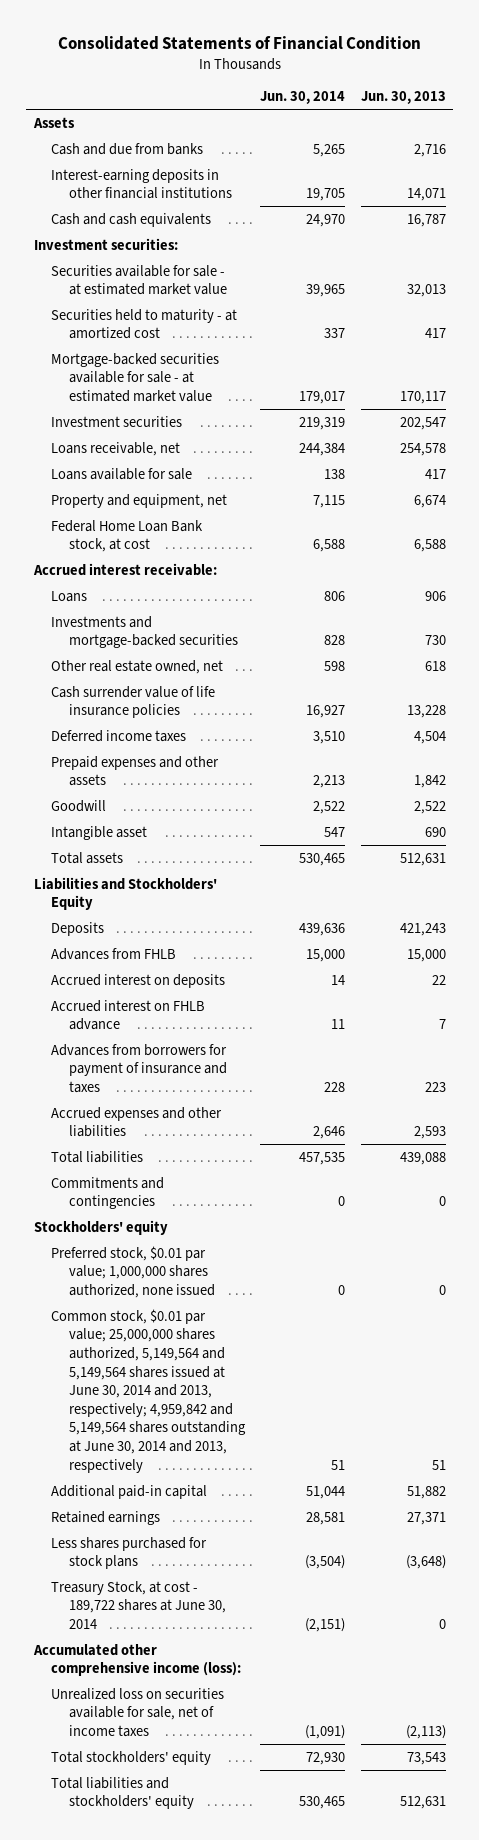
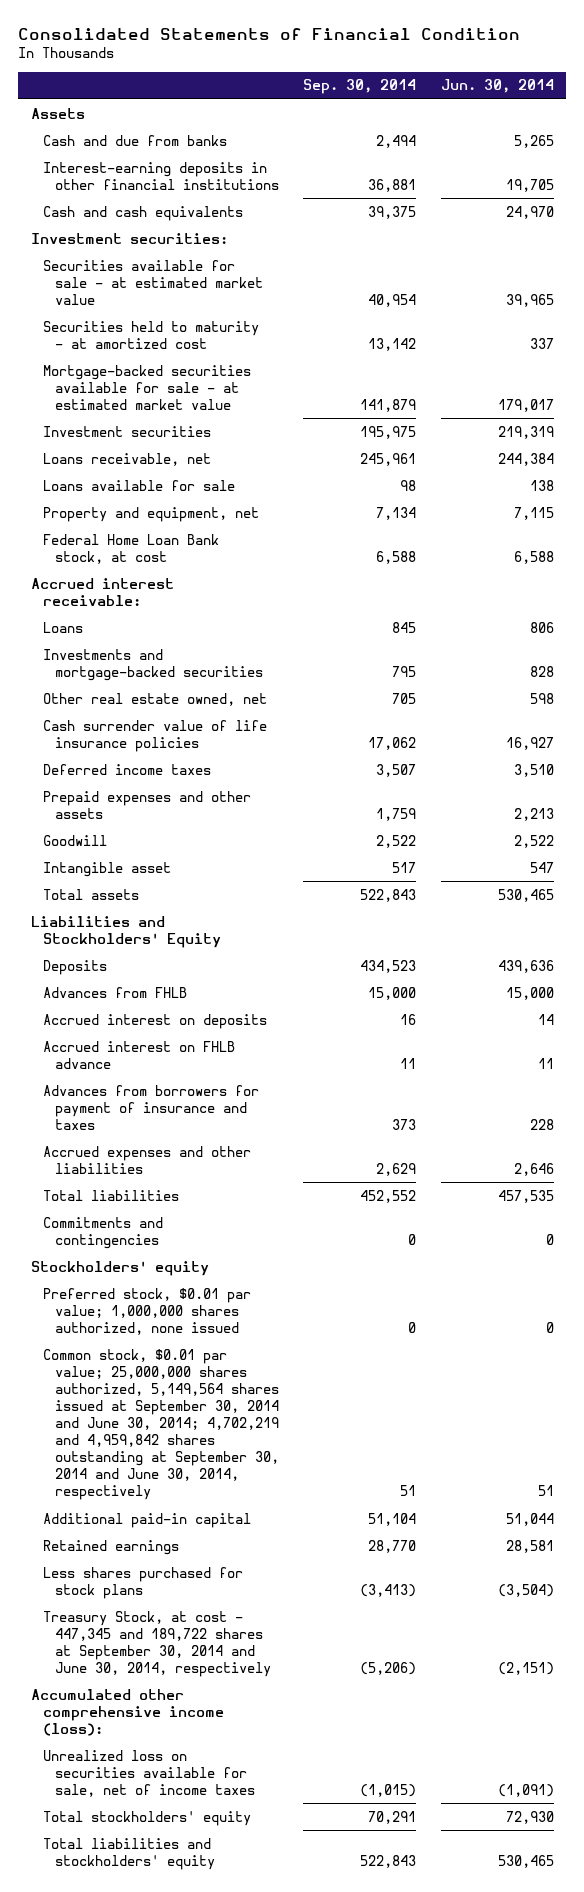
- | Jun. 30, 2014 | Jun. 30, 2013
+ | Sep. 30, 2014 | Jun. 30, 2014
- Common stock, $0.01 par value; 25,000,000 shares authorized, 5,149,564 and 5,149,564 shares issued at June 30, 2014 and 2013, respectively; 4,959,842 and 5,149,564 shares outstanding at June 30, 2014 and 2013, respectively | 51 | 51
+ Common stock, $0.01 par value; 25,000,000 shares authorized, 5,149,564 shares issued at September 30, 2014 and June 30, 2014; 4,702,219 and 4,959,842 shares outstanding at September 30, 2014 and June 30, 2014, respectively | 51 | 51
- Treasury Stock, at cost - 189,722 shares at June 30, 2014 | (2,151) | 0
+ Treasury Stock, at cost - 447,345 and 189,722 shares at September 30, 2014 and June 30, 2014, respectively | (5,206) | (2,151)

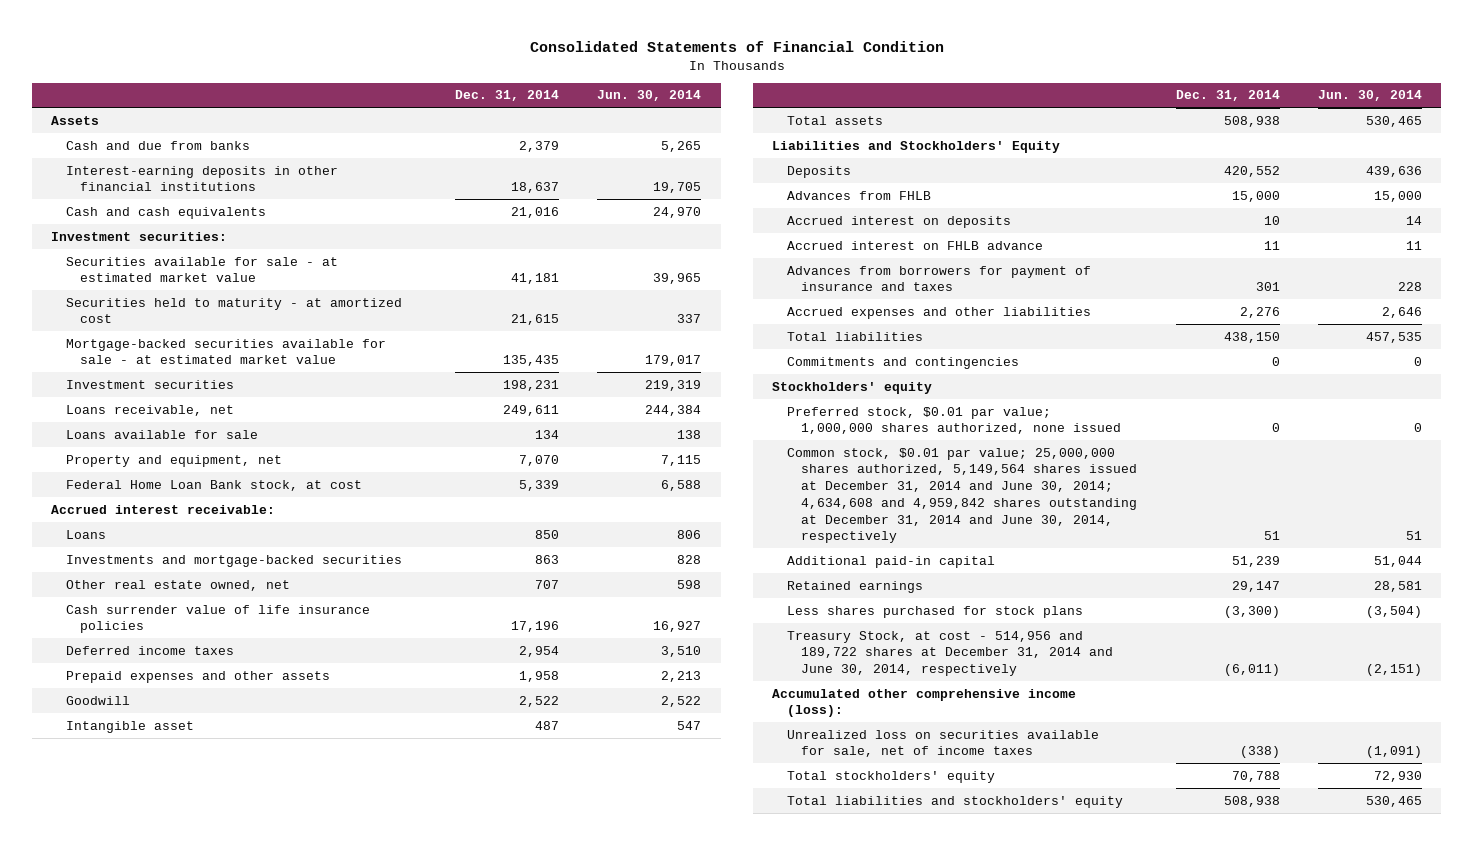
- | Sep. 30, 2014 | Jun. 30, 2014
+ | Dec. 31, 2014 | Jun. 30, 2014
- Common stock, $0.01 par value; 25,000,000 shares authorized, 5,149,564 shares issued at September 30, 2014 and June 30, 2014; 4,702,219 and 4,959,842 shares outstanding at September 30, 2014 and June 30, 2014, respectively | 51 | 51
+ Common stock, $0.01 par value; 25,000,000 shares authorized, 5,149,564 shares issued at December 31, 2014 and June 30, 2014; 4,634,608 and 4,959,842 shares outstanding at December 31, 2014 and June 30, 2014, respectively | 51 | 51
- Treasury Stock, at cost - 447,345 and 189,722 shares at September 30, 2014 and June 30, 2014, respectively | (5,206) | (2,151)
+ Treasury Stock, at cost - 514,956 and 189,722 shares at December 31, 2014 and June 30, 2014, respectively | (6,011) | (2,151)

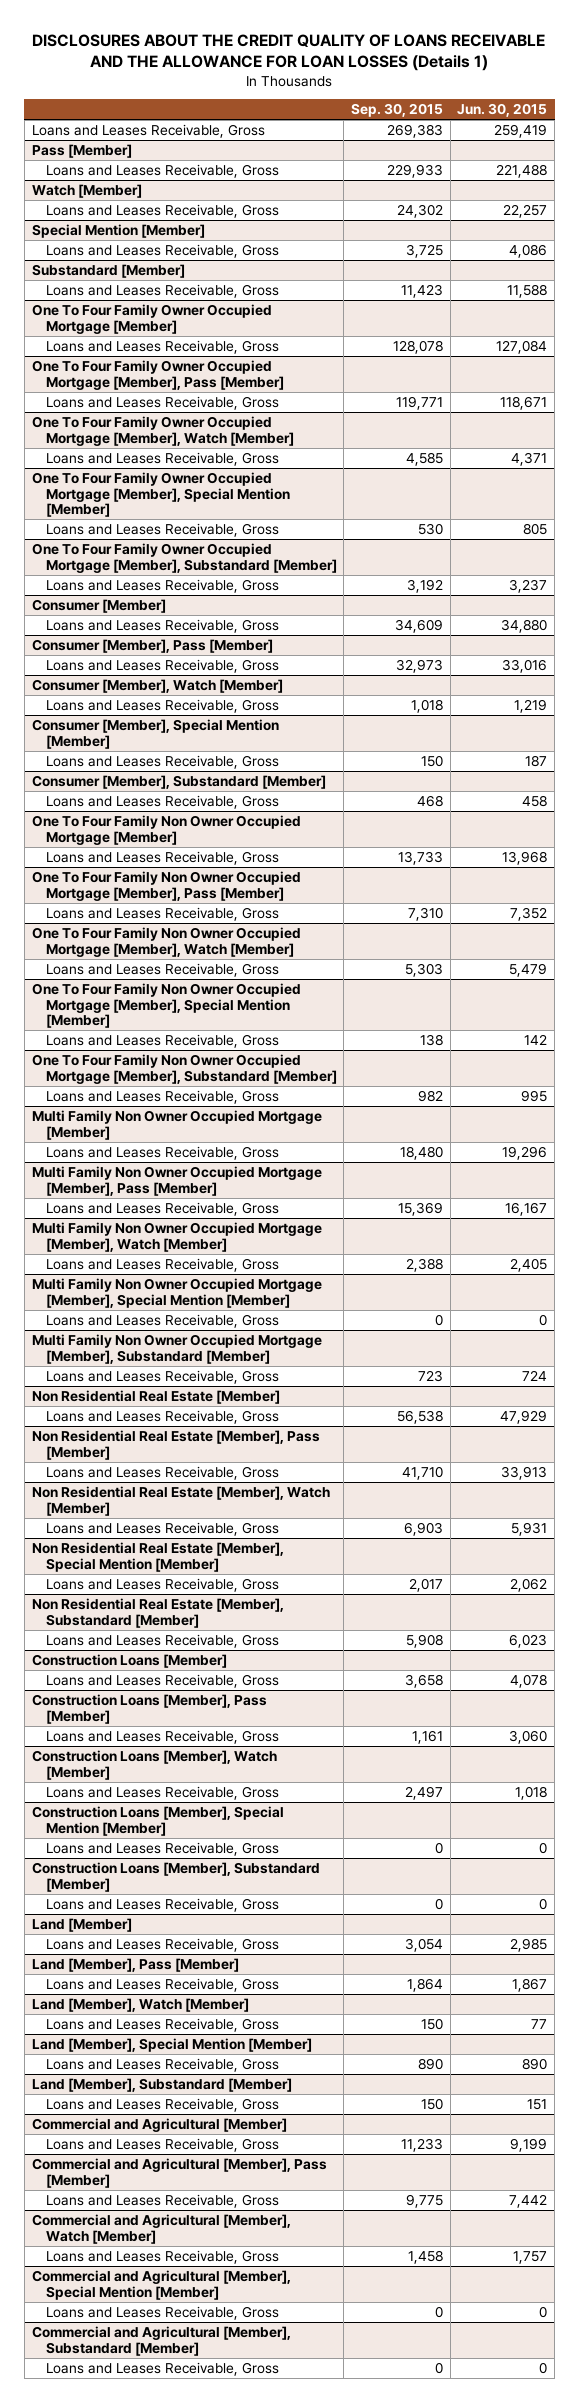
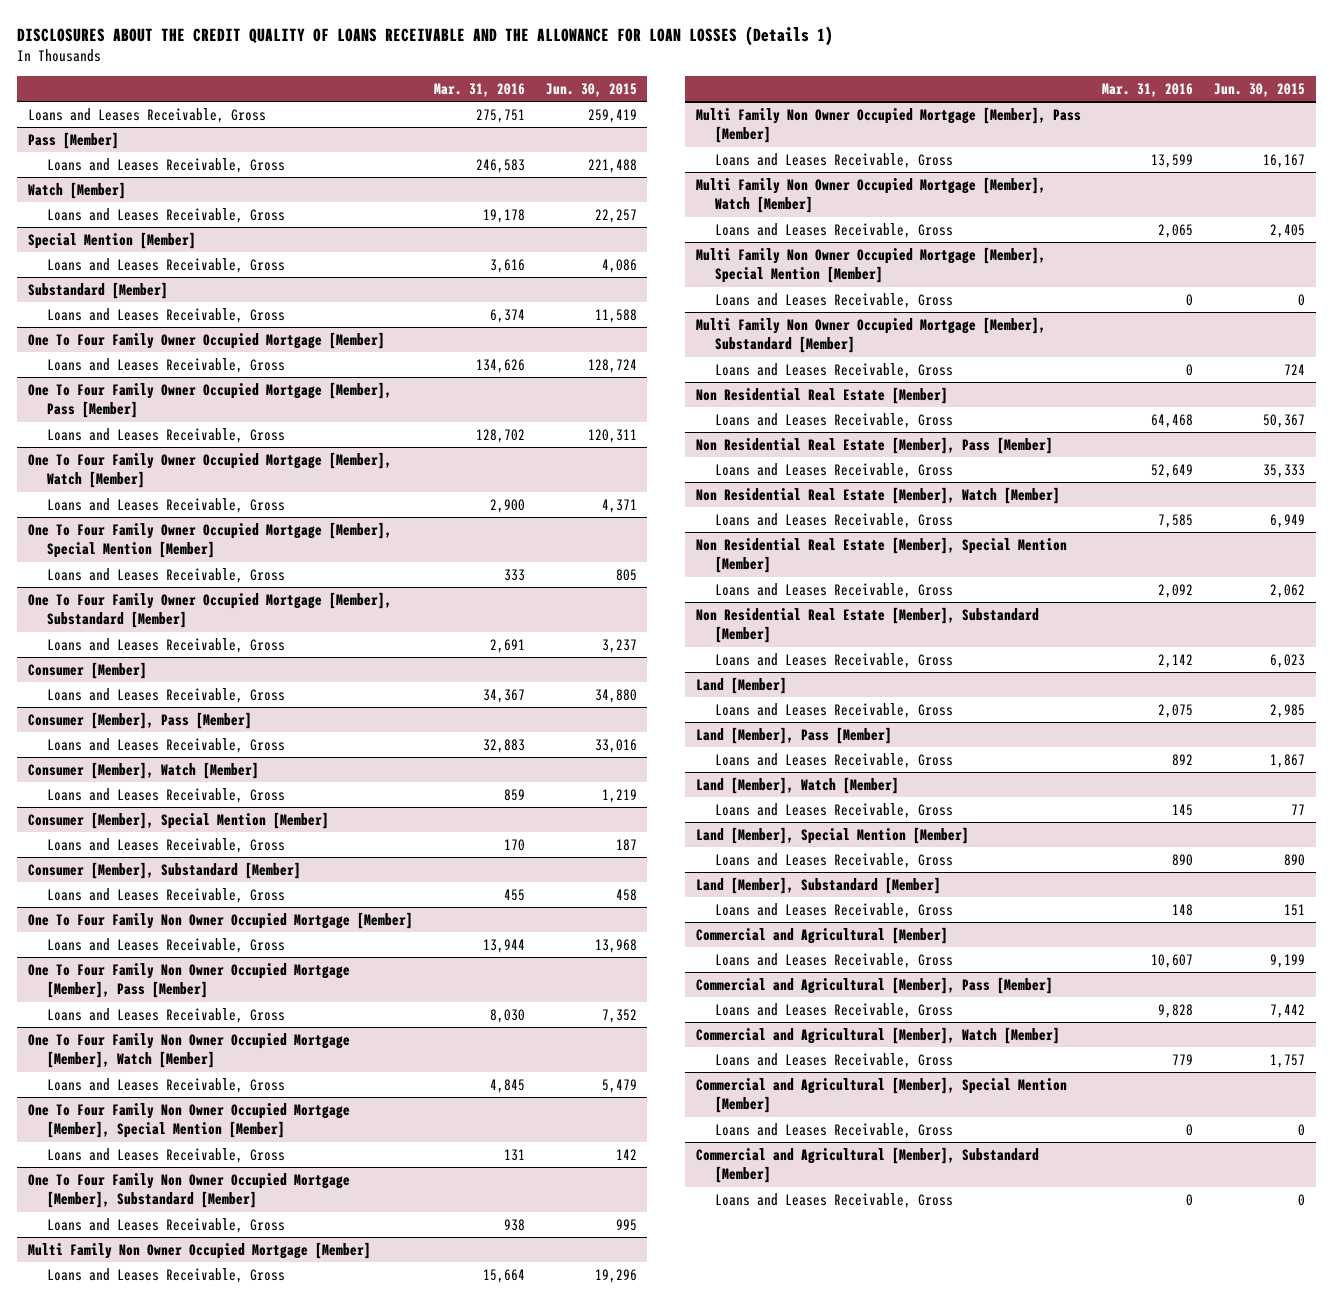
- | Sep. 30, 2015 | Jun. 30, 2015
+ | Mar. 31, 2016 | Jun. 30, 2015
@ One To Four Family Owner Occupied Mortgage [Member]
- Loans and Leases Receivable, Gross | 128,078 | 127,084
+ Loans and Leases Receivable, Gross | 134,626 | 128,724
@ One To Four Family Owner Occupied Mortgage [Member], Pass [Member]
- Loans and Leases Receivable, Gross | 119,771 | 118,671
+ Loans and Leases Receivable, Gross | 128,702 | 120,311
@ Non Residential Real Estate [Member]
- Loans and Leases Receivable, Gross | 56,538 | 47,929
+ Loans and Leases Receivable, Gross | 64,468 | 50,367
@ Non Residential Real Estate [Member], Pass [Member]
- Loans and Leases Receivable, Gross | 41,710 | 33,913
+ Loans and Leases Receivable, Gross | 52,649 | 35,333
@ Non Residential Real Estate [Member], Watch [Member]
- Loans and Leases Receivable, Gross | 6,903 | 5,931
+ Loans and Leases Receivable, Gross | 7,585 | 6,949
- Construction Loans [Member]
- Loans and Leases Receivable, Gross | 3,658 | 4,078
- Construction Loans [Member], Pass [Member]
- Loans and Leases Receivable, Gross | 1,161 | 3,060
- Construction Loans [Member], Watch [Member]
- Loans and Leases Receivable, Gross | 2,497 | 1,018
- Construction Loans [Member], Special Mention [Member]
- Loans and Leases Receivable, Gross | 0 | 0
- Construction Loans [Member], Substandard [Member]
- Loans and Leases Receivable, Gross | 0 | 0

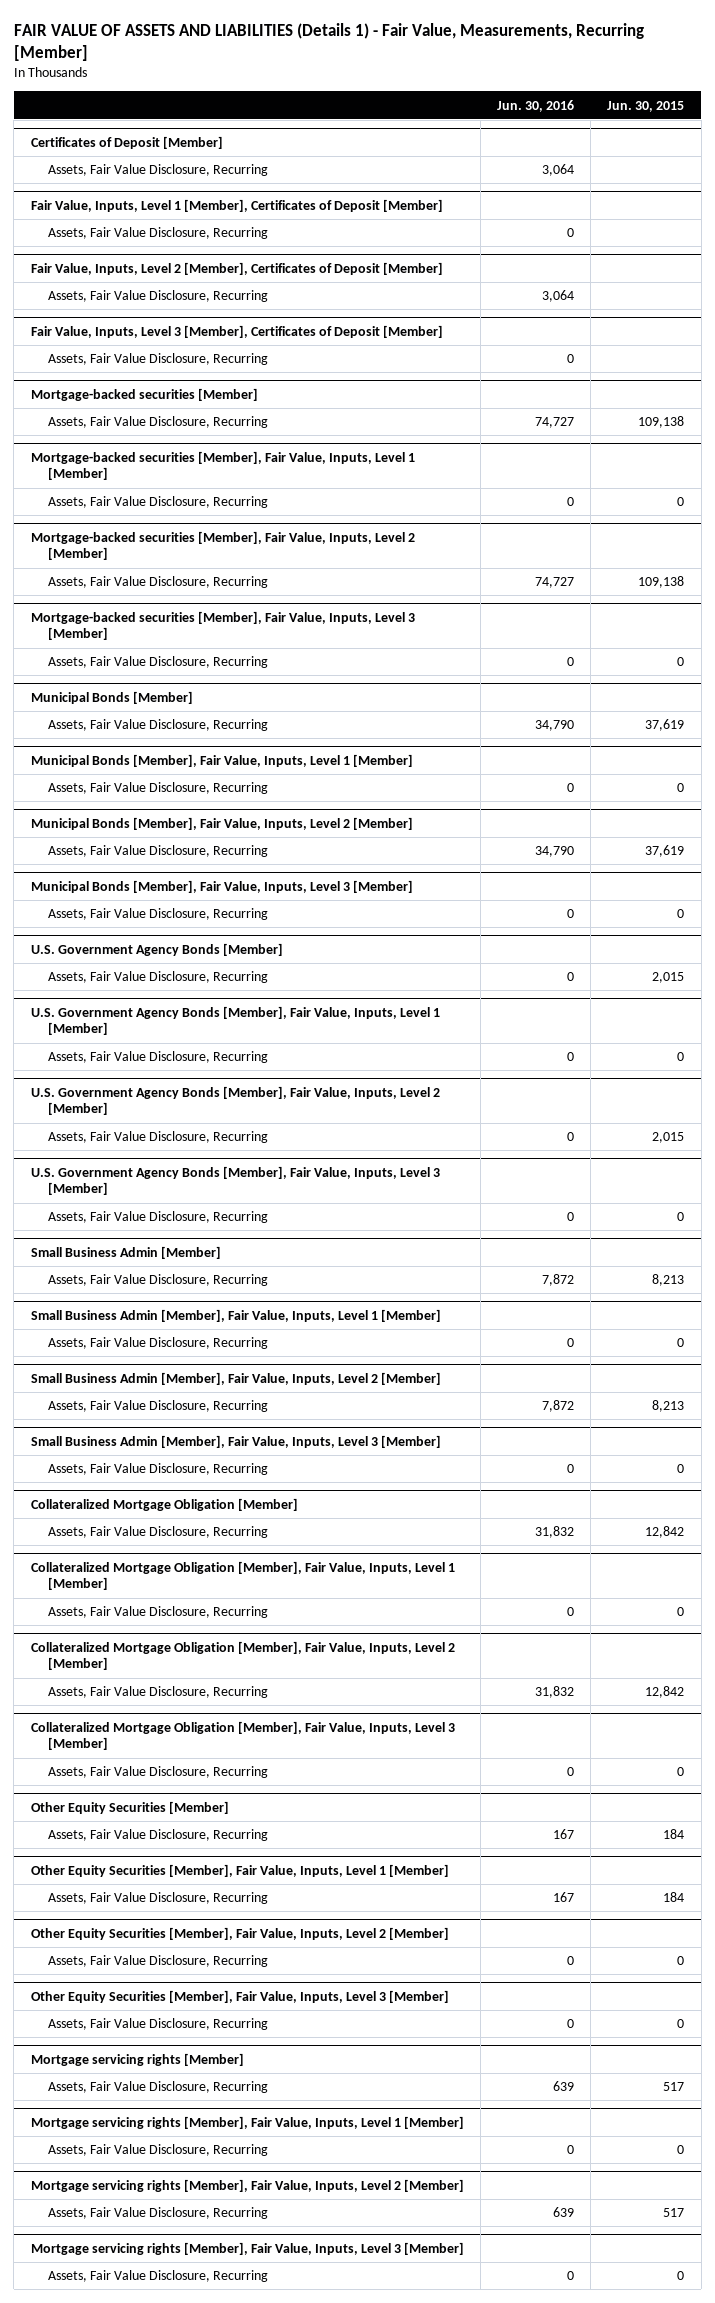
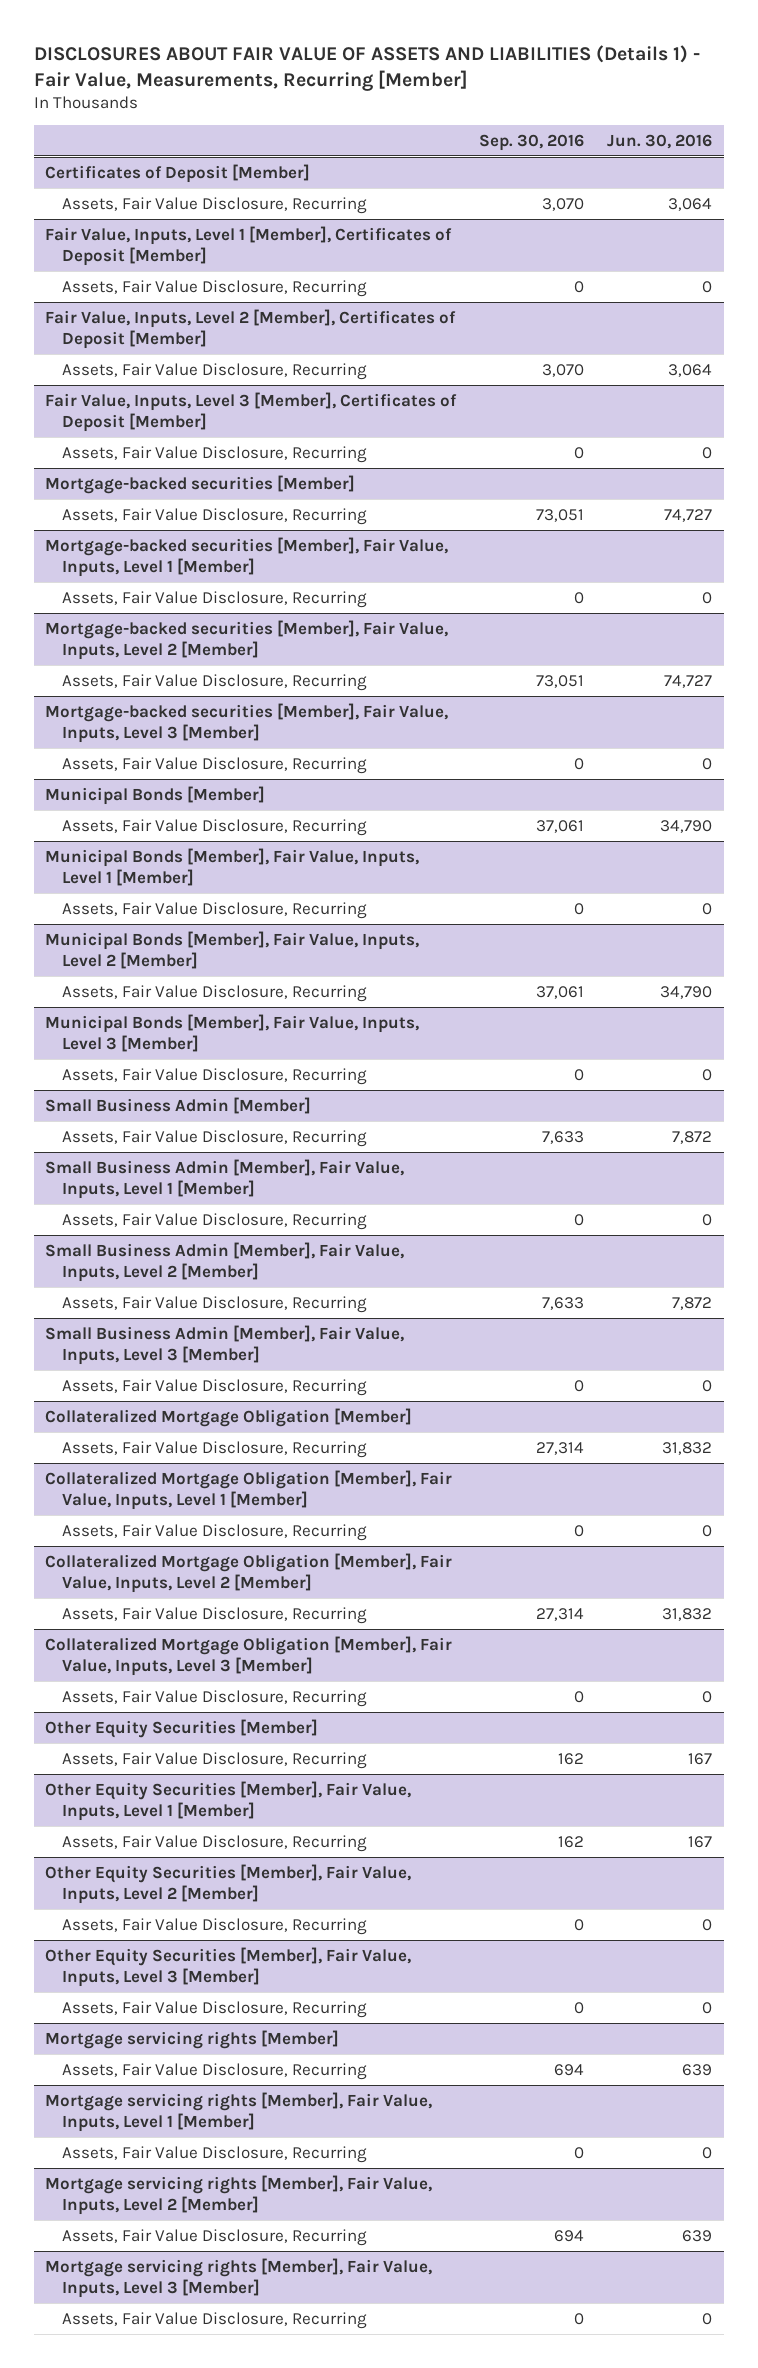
- FAIR VALUE OF ASSETS AND LIABILITIES (Details 1) - Fair Value, Measurements, Recurring [Member]
+ DISCLOSURES ABOUT FAIR VALUE OF ASSETS AND LIABILITIES (Details 1) - Fair Value, Measurements, Recurring [Member]
- | Jun. 30, 2016 | Jun. 30, 2015
+ | Sep. 30, 2016 | Jun. 30, 2016
- U.S. Government Agency Bonds [Member]
- Assets, Fair Value Disclosure, Recurring | 0 | 2,015
- U.S. Government Agency Bonds [Member], Fair Value, Inputs, Level 1 [Member]
- Assets, Fair Value Disclosure, Recurring | 0 | 0
- U.S. Government Agency Bonds [Member], Fair Value, Inputs, Level 2 [Member]
- Assets, Fair Value Disclosure, Recurring | 0 | 2,015
- U.S. Government Agency Bonds [Member], Fair Value, Inputs, Level 3 [Member]
- Assets, Fair Value Disclosure, Recurring | 0 | 0

